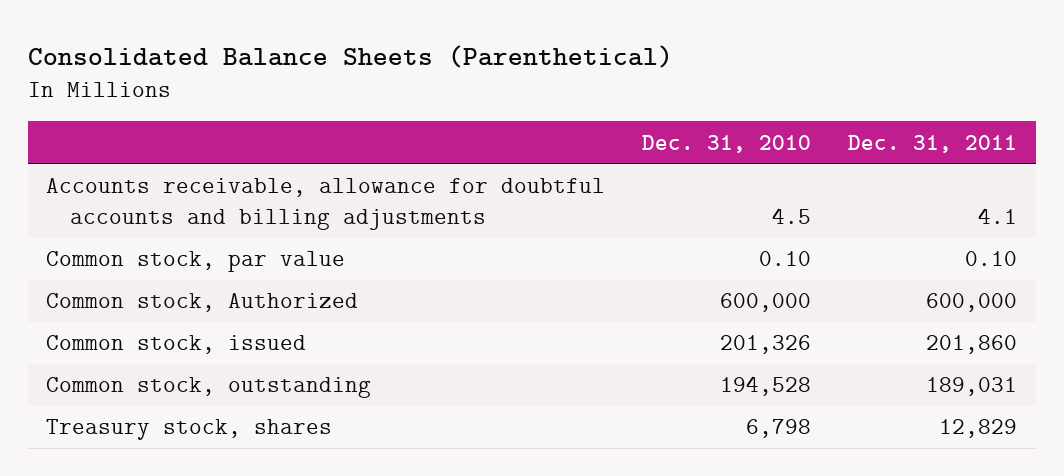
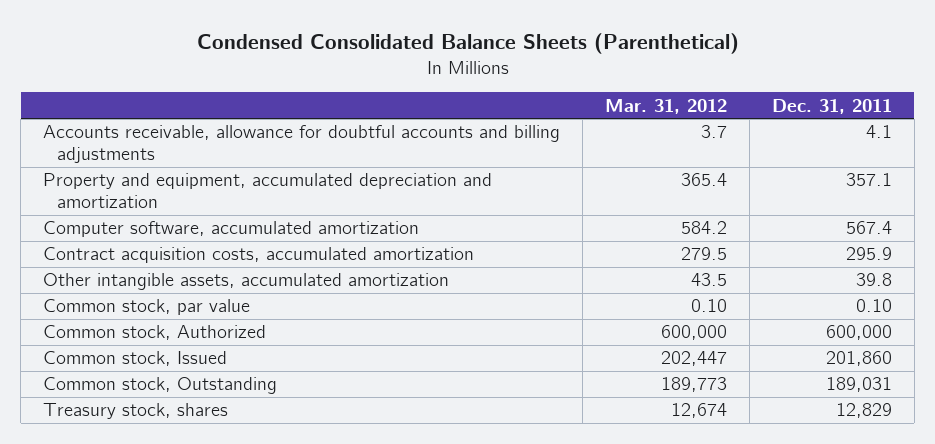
- Consolidated Balance Sheets (Parenthetical)
+ Condensed Consolidated Balance Sheets (Parenthetical)
- | Dec. 31, 2010 | Dec. 31, 2011
+ | Mar. 31, 2012 | Dec. 31, 2011
+ Property and equipment, accumulated depreciation and amortization | 365.4 | 357.1
+ Computer software, accumulated amortization | 584.2 | 567.4
+ Contract acquisition costs, accumulated amortization | 279.5 | 295.9
+ Other intangible assets, accumulated amortization | 43.5 | 39.8
- Common stock, issued | 201,326 | 201,860
- Common stock, outstanding | 194,528 | 189,031
+ Common stock, Issued | 202,447 | 201,860
+ Common stock, Outstanding | 189,773 | 189,031

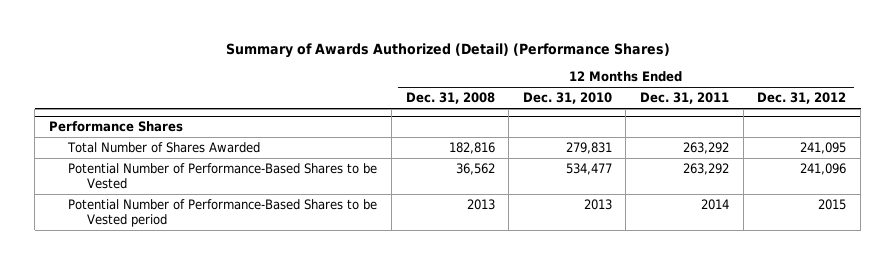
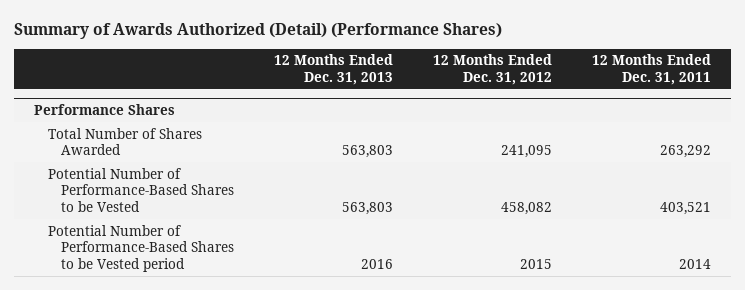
- | 12 Months Ended Dec. 31, 2008 | 12 Months Ended Dec. 31, 2010 | 12 Months Ended Dec. 31, 2011 | 12 Months Ended Dec. 31, 2012
+ | 12 Months Ended Dec. 31, 2013 | 12 Months Ended Dec. 31, 2012 | 12 Months Ended Dec. 31, 2011
@ Performance Shares
- Potential Number of Performance-Based Shares to be Vested | 36,562 | 534,477 | 263,292 | 241,096
+ Potential Number of Performance-Based Shares to be Vested | 563,803 | 458,082 | 403,521

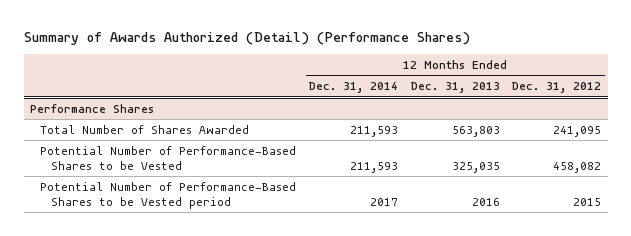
- | 12 Months Ended Dec. 31, 2013 | 12 Months Ended Dec. 31, 2012 | 12 Months Ended Dec. 31, 2011
+ | 12 Months Ended Dec. 31, 2014 | 12 Months Ended Dec. 31, 2013 | 12 Months Ended Dec. 31, 2012
@ Performance Shares
- Potential Number of Performance-Based Shares to be Vested | 563,803 | 458,082 | 403,521
+ Potential Number of Performance-Based Shares to be Vested | 211,593 | 325,035 | 458,082

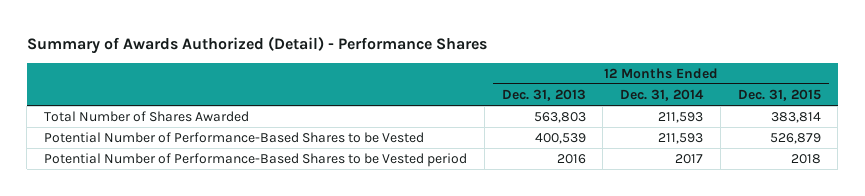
- Summary of Awards Authorized (Detail) (Performance Shares)
+ Summary of Awards Authorized (Detail) - Performance Shares
- | 12 Months Ended Dec. 31, 2014 | 12 Months Ended Dec. 31, 2013 | 12 Months Ended Dec. 31, 2012
+ | 12 Months Ended Dec. 31, 2013 | 12 Months Ended Dec. 31, 2014 | 12 Months Ended Dec. 31, 2015
- Performance Shares
- Potential Number of Performance-Based Shares to be Vested | 211,593 | 325,035 | 458,082
+ Potential Number of Performance-Based Shares to be Vested | 400,539 | 211,593 | 526,879

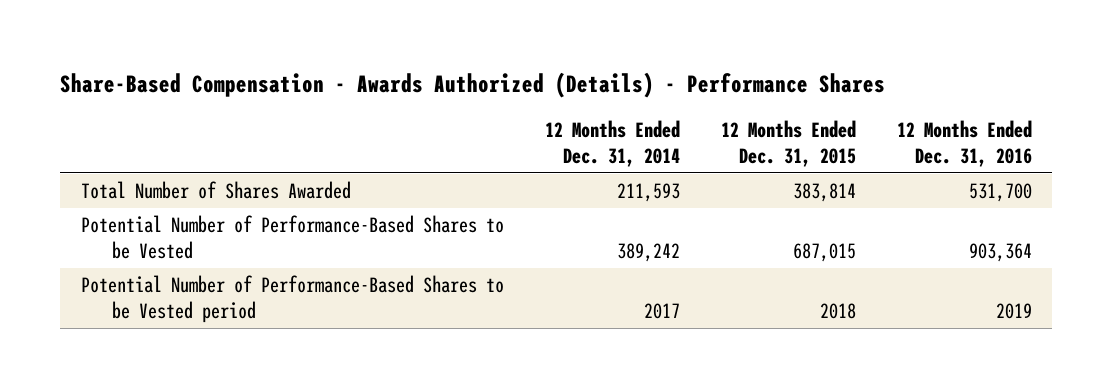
- Summary of Awards Authorized (Detail) - Performance Shares
+ Share-Based Compensation - Awards Authorized (Details) - Performance Shares
- | 12 Months Ended Dec. 31, 2013 | 12 Months Ended Dec. 31, 2014 | 12 Months Ended Dec. 31, 2015
+ | 12 Months Ended Dec. 31, 2014 | 12 Months Ended Dec. 31, 2015 | 12 Months Ended Dec. 31, 2016
- Potential Number of Performance-Based Shares to be Vested | 400,539 | 211,593 | 526,879
+ Potential Number of Performance-Based Shares to be Vested | 389,242 | 687,015 | 903,364

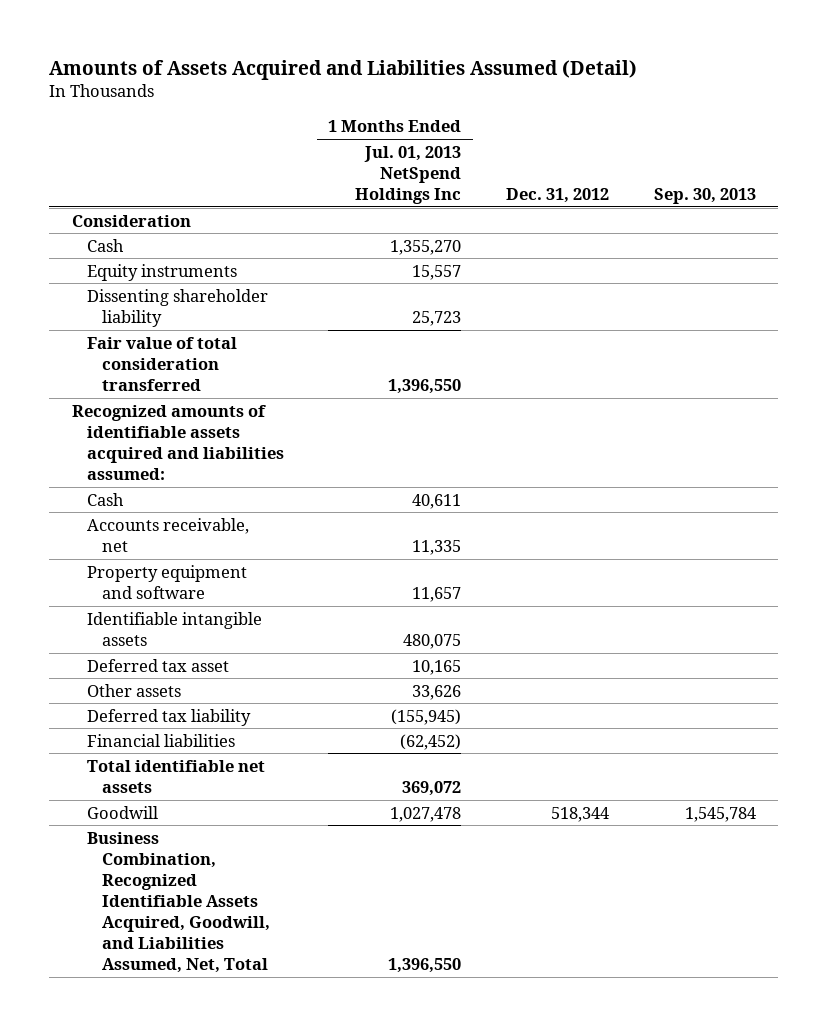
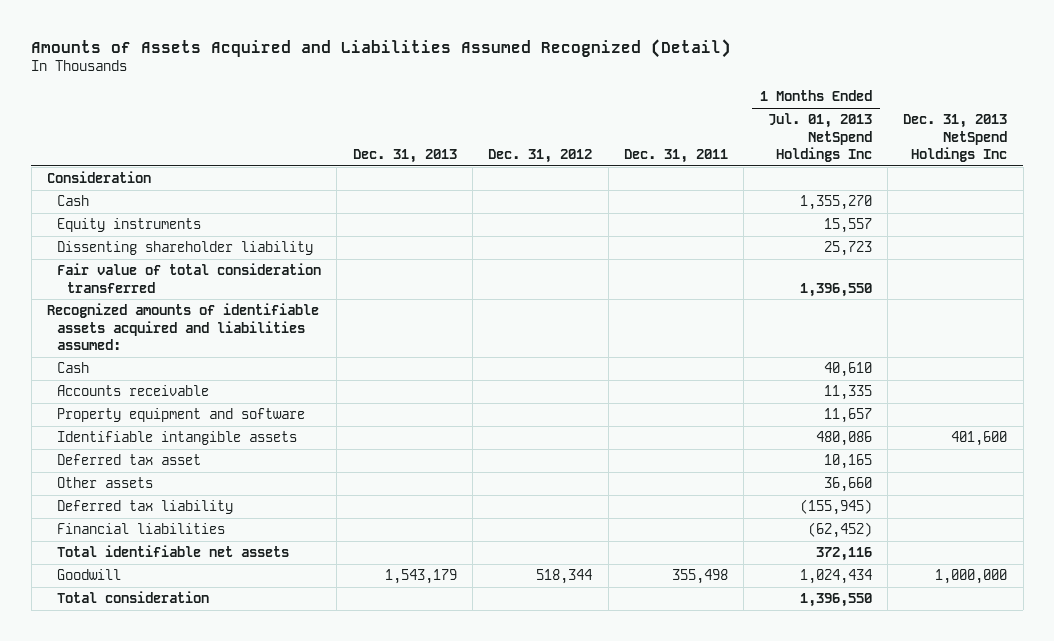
- Amounts of Assets Acquired and Liabilities Assumed (Detail)
+ Amounts of Assets Acquired and Liabilities Assumed Recognized (Detail)
- | 1 Months Ended Jul. 01, 2013 NetSpend Holdings Inc | Dec. 31, 2012 | Sep. 30, 2013
+ | Dec. 31, 2013 | Dec. 31, 2012 | Dec. 31, 2011 | 1 Months Ended Jul. 01, 2013 NetSpend Holdings Inc | Dec. 31, 2013 NetSpend Holdings Inc
- Cash | 40,611 | |
- Accounts receivable, net | 11,335 | |
+ Cash | | | | 40,610 |
+ Accounts receivable | | | | 11,335 |
- Identifiable intangible assets | 480,075 | |
+ Identifiable intangible assets | | | | 480,086 | 401,600
- Other assets | 33,626 | |
+ Other assets | | | | 36,660 |
- Total identifiable net assets | 369,072 | |
- Goodwill | 1,027,478 | 518,344 | 1,545,784
- Business Combination, Recognized Identifiable Assets Acquired, Goodwill, and Liabilities Assumed, Net, Total | 1,396,550 | |
+ Total identifiable net assets | | | | 372,116 |
+ Goodwill | 1,543,179 | 518,344 | 355,498 | 1,024,434 | 1,000,000
+ Total consideration | | | | 1,396,550 |

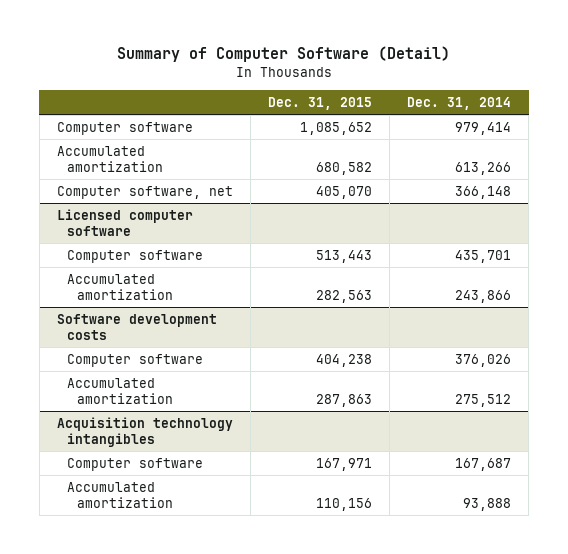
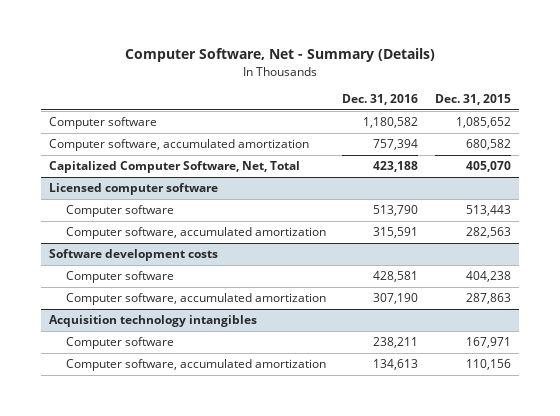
- Summary of Computer Software (Detail)
+ Computer Software, Net - Summary (Details)
- | Dec. 31, 2015 | Dec. 31, 2014
+ | Dec. 31, 2016 | Dec. 31, 2015
- Accumulated amortization | 680,582 | 613,266
- Computer software, net | 405,070 | 366,148
+ Computer software, accumulated amortization | 757,394 | 680,582
+ Capitalized Computer Software, Net, Total | 423,188 | 405,070
@ Licensed computer software
- Accumulated amortization | 282,563 | 243,866
+ Computer software, accumulated amortization | 315,591 | 282,563
@ Software development costs
- Accumulated amortization | 287,863 | 275,512
+ Computer software, accumulated amortization | 307,190 | 287,863
@ Acquisition technology intangibles
- Accumulated amortization | 110,156 | 93,888
+ Computer software, accumulated amortization | 134,613 | 110,156

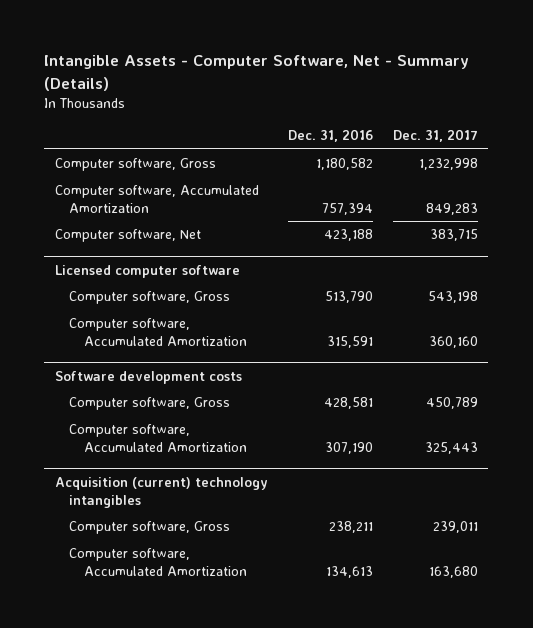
- Computer Software, Net - Summary (Details)
+ Intangible Assets - Computer Software, Net - Summary (Details)
- | Dec. 31, 2016 | Dec. 31, 2015
+ | Dec. 31, 2016 | Dec. 31, 2017
- Computer software | 1,180,582 | 1,085,652
- Computer software, accumulated amortization | 757,394 | 680,582
- Capitalized Computer Software, Net, Total | 423,188 | 405,070
+ Computer software, Gross | 1,180,582 | 1,232,998
+ Computer software, Accumulated Amortization | 757,394 | 849,283
+ Computer software, Net | 423,188 | 383,715
@ Licensed computer software
- Computer software | 513,790 | 513,443
- Computer software, accumulated amortization | 315,591 | 282,563
+ Computer software, Gross | 513,790 | 543,198
+ Computer software, Accumulated Amortization | 315,591 | 360,160
@ Software development costs
- Computer software | 428,581 | 404,238
- Computer software, accumulated amortization | 307,190 | 287,863
- Acquisition technology intangibles
- Computer software | 238,211 | 167,971
- Computer software, accumulated amortization | 134,613 | 110,156
@ Software development costs
+ Computer software, Gross | 428,581 | 450,789
+ Computer software, Accumulated Amortization | 307,190 | 325,443
+ Acquisition (current) technology intangibles
+ Computer software, Gross | 238,211 | 239,011
+ Computer software, Accumulated Amortization | 134,613 | 163,680

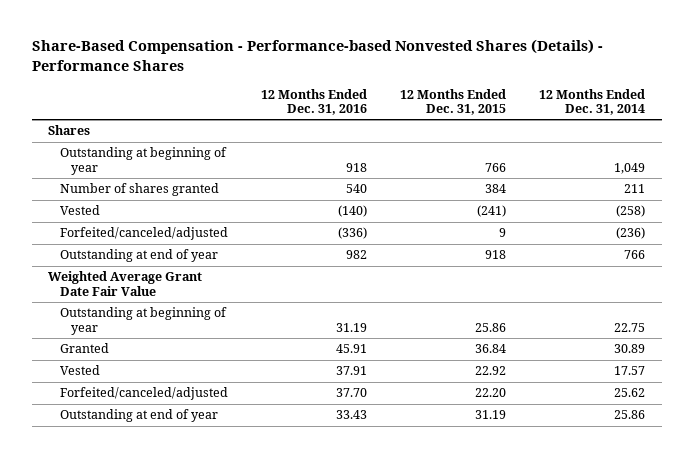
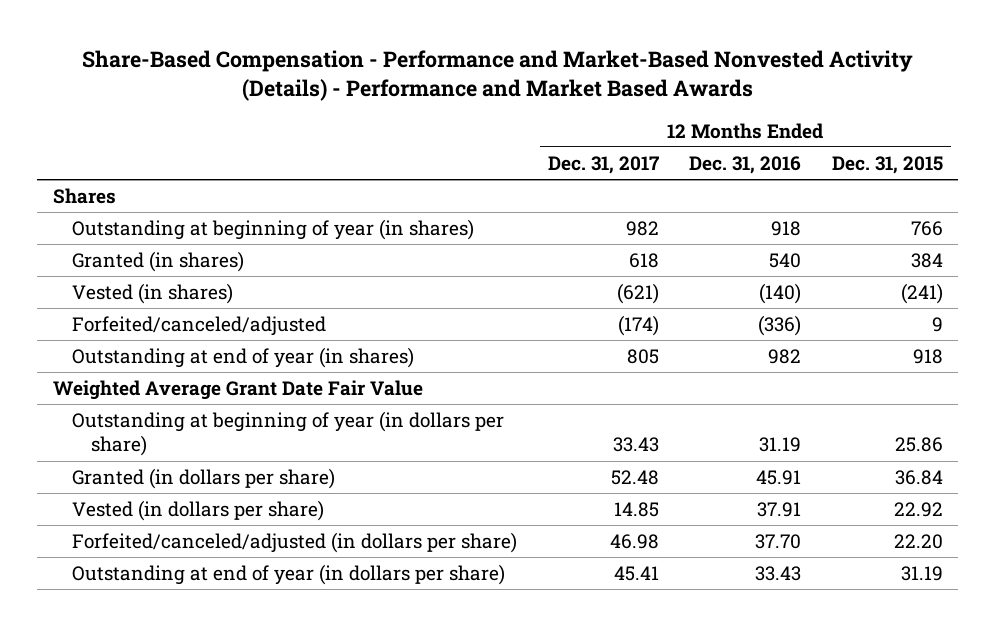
- Share-Based Compensation - Performance-based Nonvested Shares (Details) - Performance Shares
+ Share-Based Compensation - Performance and Market-Based Nonvested Activity (Details) - Performance and Market Based Awards
- | 12 Months Ended Dec. 31, 2016 | 12 Months Ended Dec. 31, 2015 | 12 Months Ended Dec. 31, 2014
+ | 12 Months Ended Dec. 31, 2017 | 12 Months Ended Dec. 31, 2016 | 12 Months Ended Dec. 31, 2015
- Outstanding at beginning of year | 918 | 766 | 1,049
- Number of shares granted | 540 | 384 | 211
- Vested | (140) | (241) | (258)
+ Outstanding at beginning of year (in shares) | 982 | 918 | 766
+ Granted (in shares) | 618 | 540 | 384
+ Vested (in shares) | (621) | (140) | (241)
- Outstanding at end of year | 982 | 918 | 766
+ Outstanding at end of year (in shares) | 805 | 982 | 918
- Outstanding at beginning of year | 31.19 | 25.86 | 22.75
- Granted | 45.91 | 36.84 | 30.89
- Vested | 37.91 | 22.92 | 17.57
- Forfeited/canceled/adjusted | 37.70 | 22.20 | 25.62
- Outstanding at end of year | 33.43 | 31.19 | 25.86
+ Outstanding at beginning of year (in dollars per share) | 33.43 | 31.19 | 25.86
+ Granted (in dollars per share) | 52.48 | 45.91 | 36.84
+ Vested (in dollars per share) | 14.85 | 37.91 | 22.92
+ Forfeited/canceled/adjusted (in dollars per share) | 46.98 | 37.70 | 22.20
+ Outstanding at end of year (in dollars per share) | 45.41 | 33.43 | 31.19

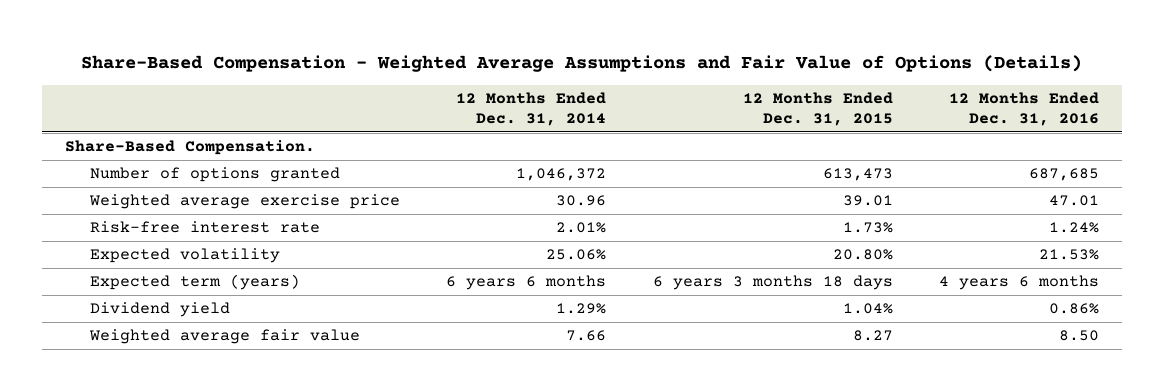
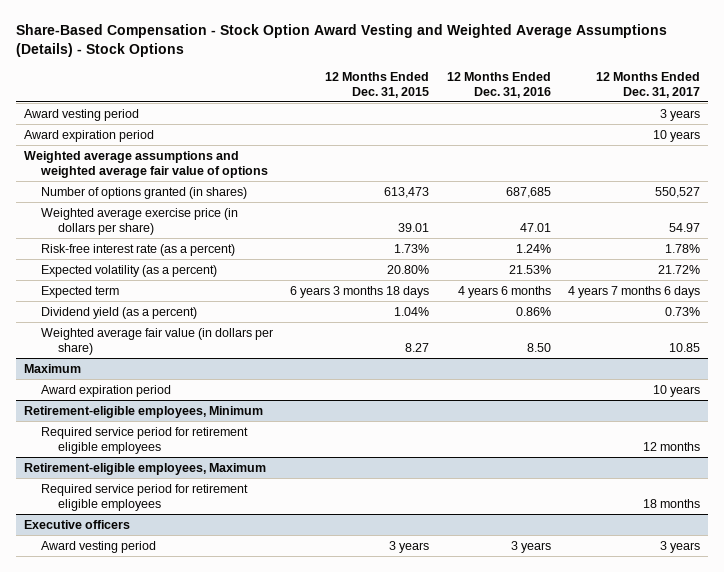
- Share-Based Compensation - Weighted Average Assumptions and Fair Value of Options (Details)
+ Share-Based Compensation - Stock Option Award Vesting and Weighted Average Assumptions (Details) - Stock Options
- | 12 Months Ended Dec. 31, 2014 | 12 Months Ended Dec. 31, 2015 | 12 Months Ended Dec. 31, 2016
+ | 12 Months Ended Dec. 31, 2015 | 12 Months Ended Dec. 31, 2016 | 12 Months Ended Dec. 31, 2017
- Share-Based Compensation.
- Number of options granted | 1,046,372 | 613,473 | 687,685
- Weighted average exercise price | 30.96 | 39.01 | 47.01
- Risk-free interest rate | 2.01% | 1.73% | 1.24%
- Expected volatility | 25.06% | 20.80% | 21.53%
- Expected term (years) | 6 years 6 months | 6 years 3 months 18 days | 4 years 6 months
- Dividend yield | 1.29% | 1.04% | 0.86%
- Weighted average fair value | 7.66 | 8.27 | 8.50
+ Award vesting period | | | 3 years
+ Award expiration period | | | 10 years
+ Weighted average assumptions and weighted average fair value of options
+ Number of options granted (in shares) | 613,473 | 687,685 | 550,527
+ Weighted average exercise price (in dollars per share) | 39.01 | 47.01 | 54.97
+ Risk-free interest rate (as a percent) | 1.73% | 1.24% | 1.78%
+ Expected volatility (as a percent) | 20.80% | 21.53% | 21.72%
+ Expected term | 6 years 3 months 18 days | 4 years 6 months | 4 years 7 months 6 days
+ Dividend yield (as a percent) | 1.04% | 0.86% | 0.73%
+ Weighted average fair value (in dollars per share) | 8.27 | 8.50 | 10.85
+ Maximum
+ Award expiration period | | | 10 years
+ Retirement-eligible employees, Minimum
+ Required service period for retirement eligible employees | | | 12 months
+ Retirement-eligible employees, Maximum
+ Required service period for retirement eligible employees | | | 18 months
+ Executive officers
+ Award vesting period | 3 years | 3 years | 3 years

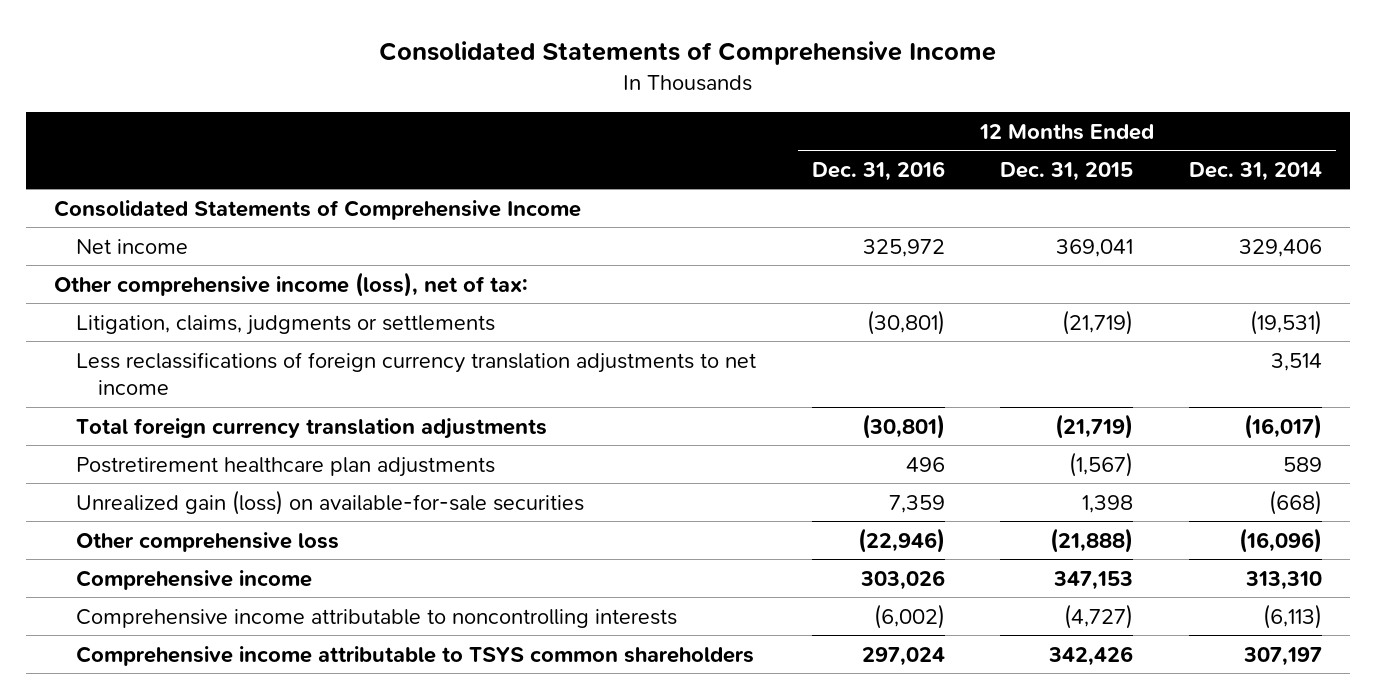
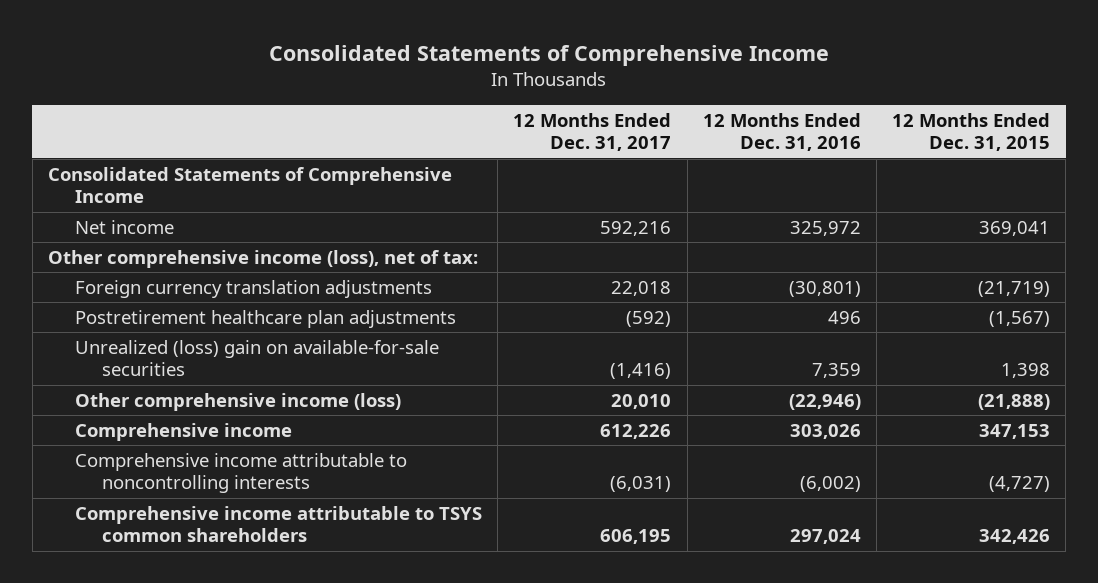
- | 12 Months Ended Dec. 31, 2016 | 12 Months Ended Dec. 31, 2015 | 12 Months Ended Dec. 31, 2014
+ | 12 Months Ended Dec. 31, 2017 | 12 Months Ended Dec. 31, 2016 | 12 Months Ended Dec. 31, 2015
- Litigation, claims, judgments or settlements | (30,801) | (21,719) | (19,531)
- Less reclassifications of foreign currency translation adjustments to net income | | | 3,514
- Total foreign currency translation adjustments | (30,801) | (21,719) | (16,017)
+ Foreign currency translation adjustments | 22,018 | (30,801) | (21,719)
- Unrealized gain (loss) on available-for-sale securities | 7,359 | 1,398 | (668)
- Other comprehensive loss | (22,946) | (21,888) | (16,096)
+ Unrealized (loss) gain on available-for-sale securities | (1,416) | 7,359 | 1,398
+ Other comprehensive income (loss) | 20,010 | (22,946) | (21,888)

